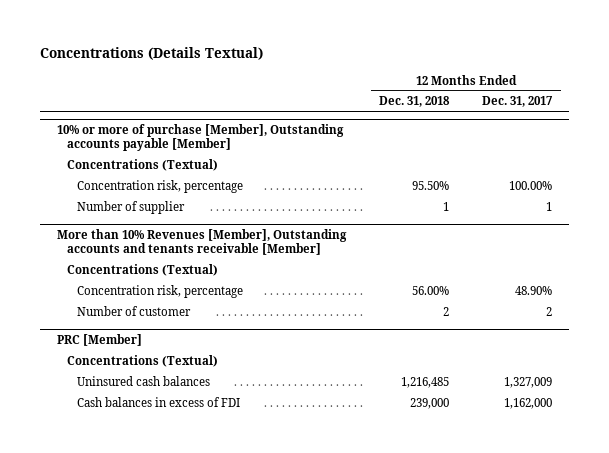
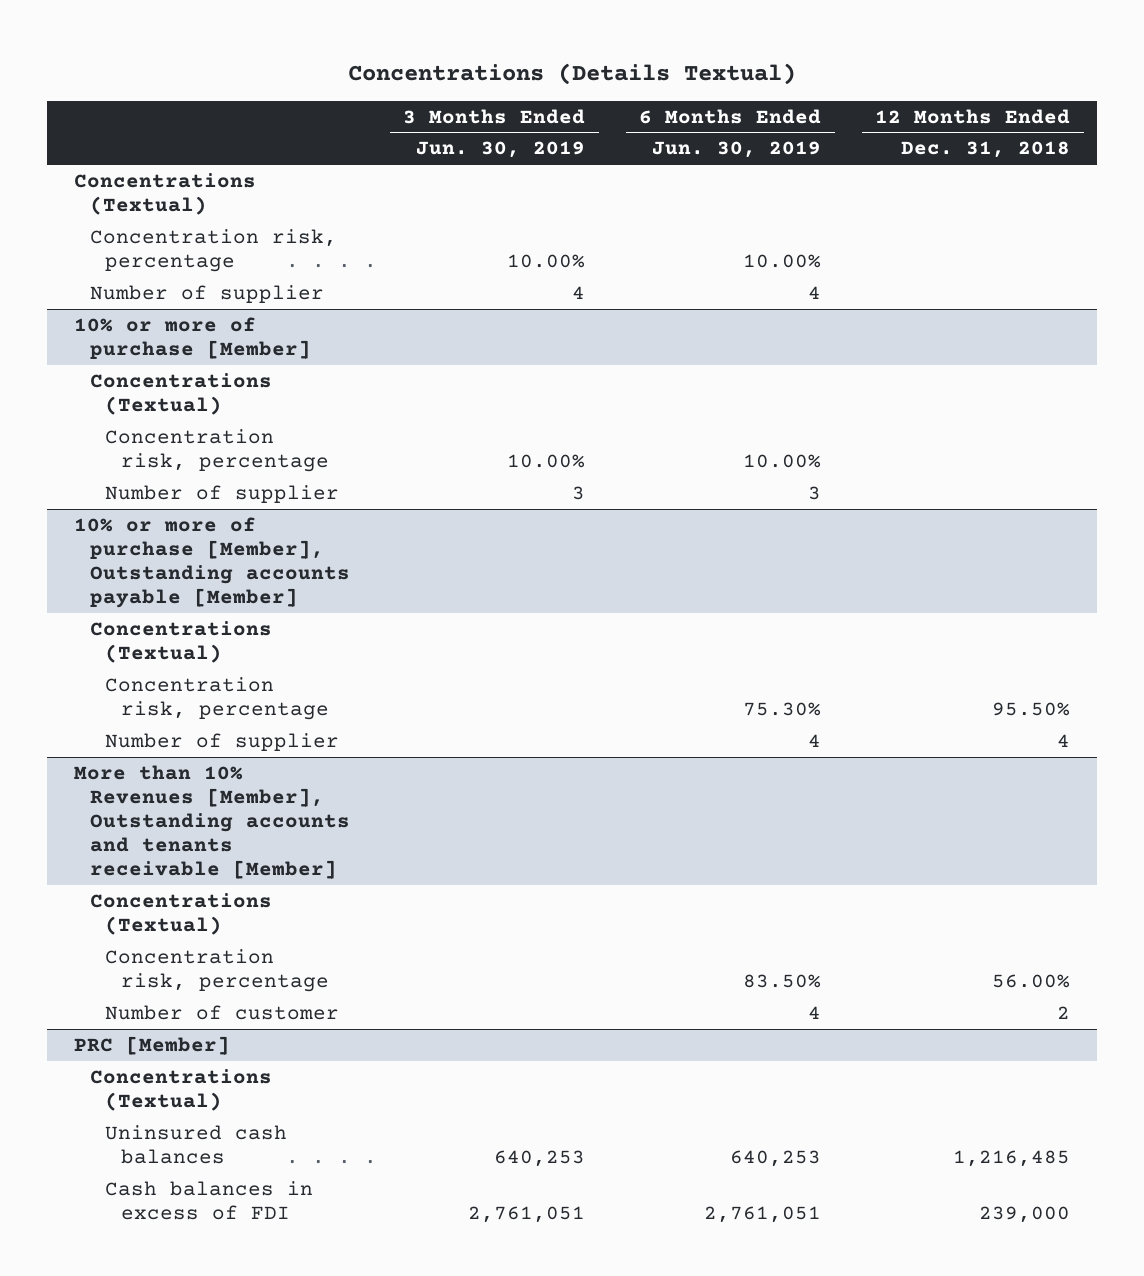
- | 12 Months Ended Dec. 31, 2018 | 12 Months Ended Dec. 31, 2017
+ | 3 Months Ended Jun. 30, 2019 | 6 Months Ended Jun. 30, 2019 | 12 Months Ended Dec. 31, 2018
+ Concentrations (Textual)
+ Concentration risk, percentage | 10.00% | 10.00% |
+ Number of supplier | 4 | 4 |
+ 10% or more of purchase [Member]
+ Concentrations (Textual)
+ Concentration risk, percentage | 10.00% | 10.00% |
+ Number of supplier | 3 | 3 |
@ 10% or more of purchase [Member], Outstanding accounts payable [Member]
- Number of supplier | 1 | 1
+ Number of supplier | | 4 | 4

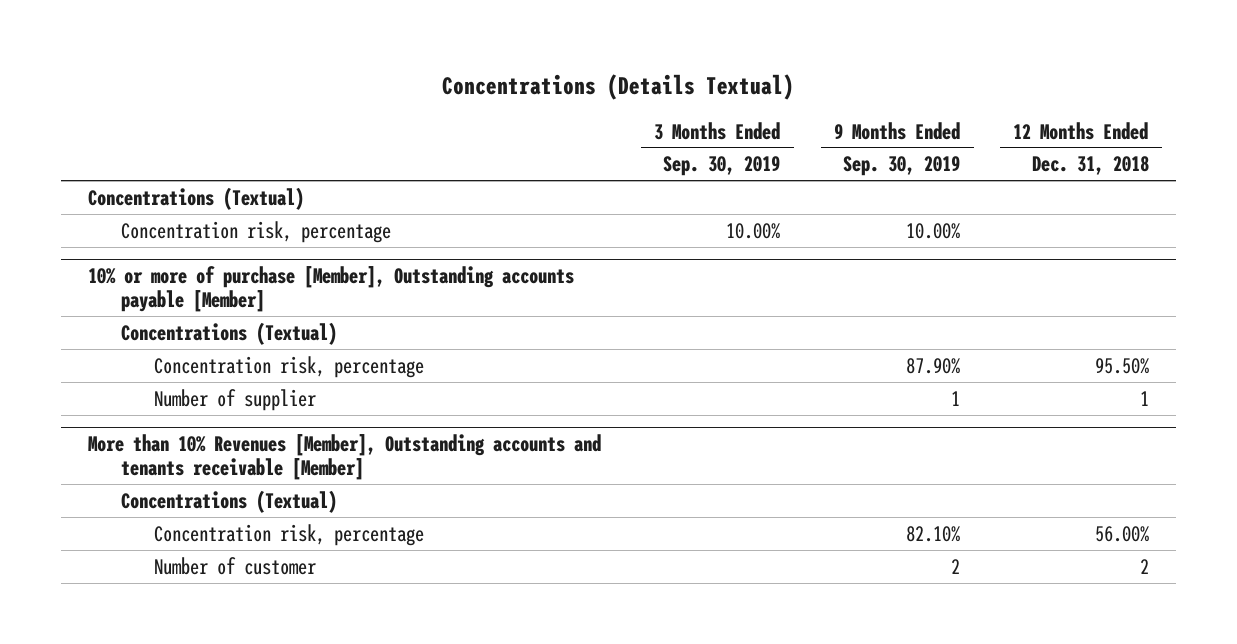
- | 3 Months Ended Jun. 30, 2019 | 6 Months Ended Jun. 30, 2019 | 12 Months Ended Dec. 31, 2018
+ | 3 Months Ended Sep. 30, 2019 | 9 Months Ended Sep. 30, 2019 | 12 Months Ended Dec. 31, 2018
- Number of supplier | 4 | 4 |
- 10% or more of purchase [Member]
- Concentrations (Textual)
- Concentration risk, percentage | 10.00% | 10.00% |
- Number of supplier | 3 | 3 |
@ 10% or more of purchase [Member], Outstanding accounts payable [Member]
- Number of supplier | | 4 | 4
+ Number of supplier | | 1 | 1
- PRC [Member]
- Concentrations (Textual)
- Uninsured cash balances | 640,253 | 640,253 | 1,216,485
- Cash balances in excess of FDI | 2,761,051 | 2,761,051 | 239,000

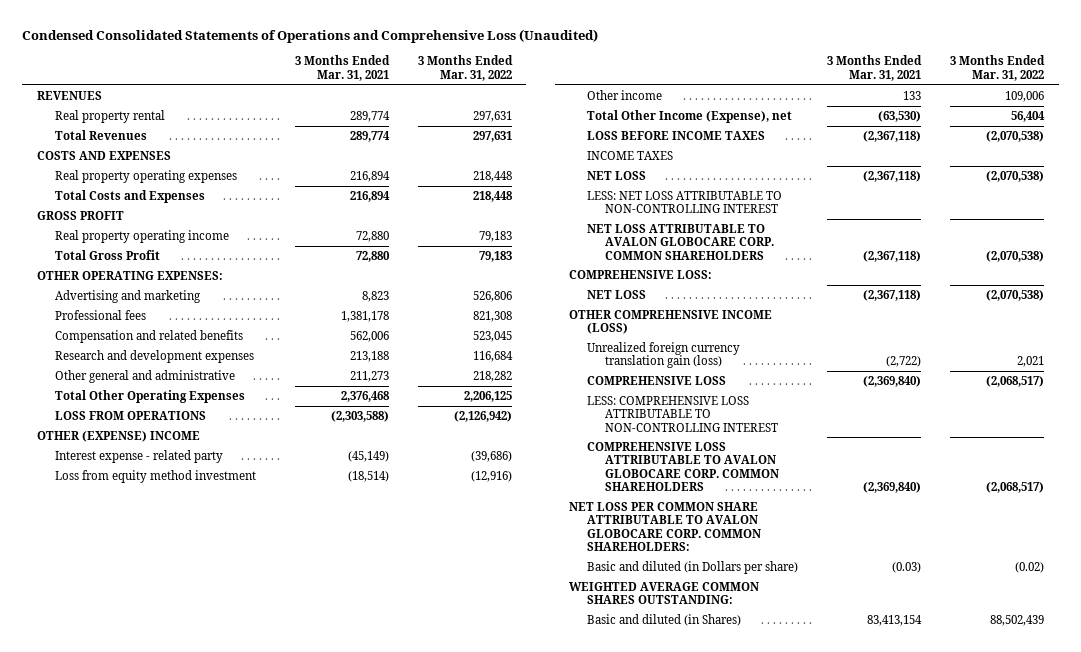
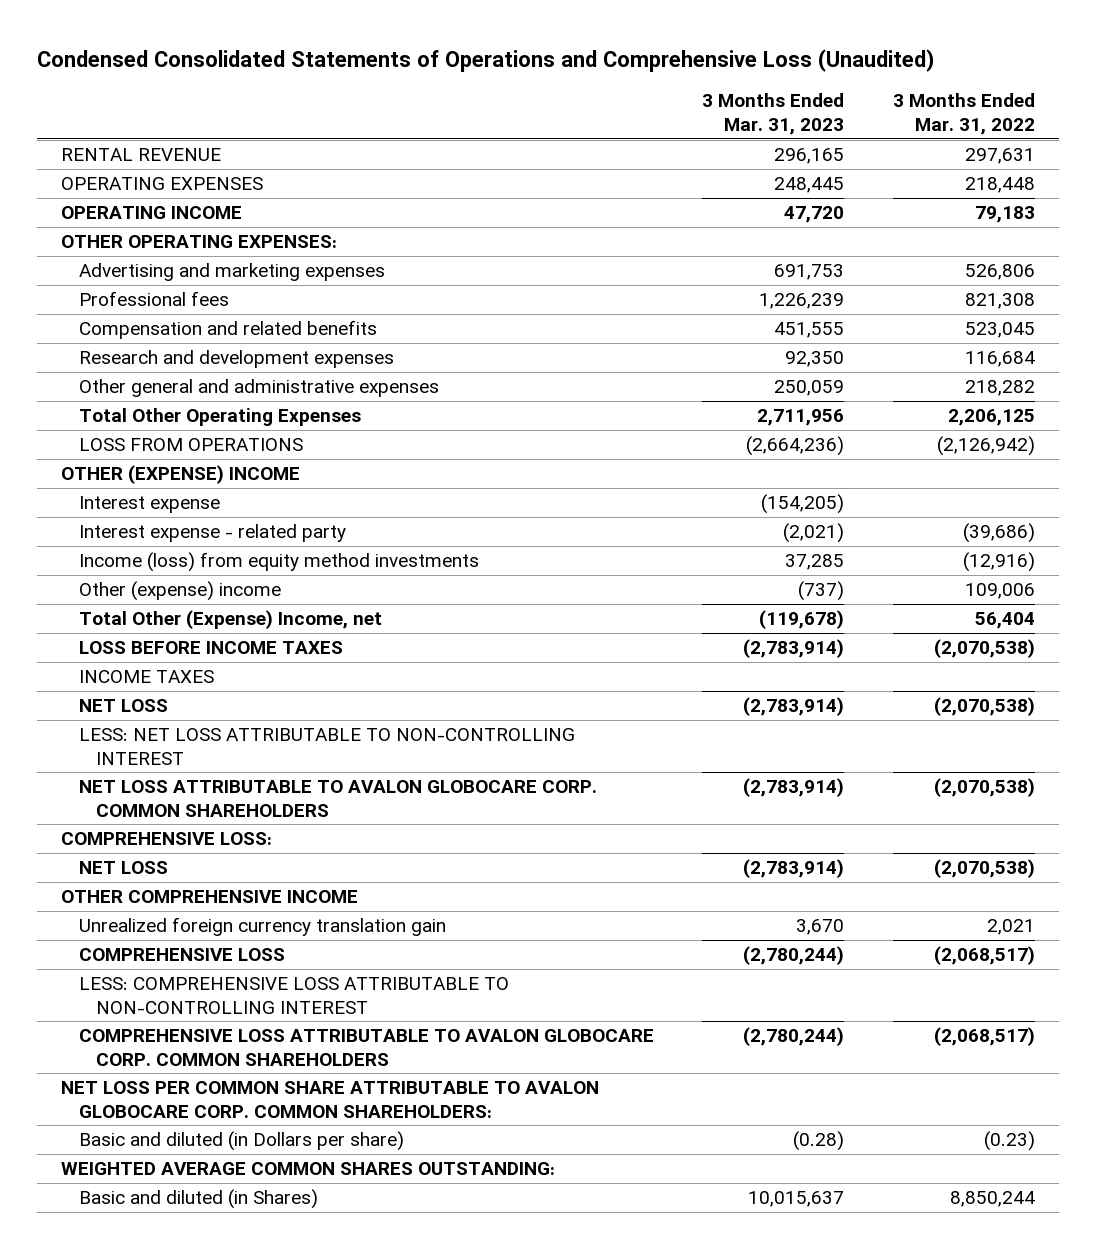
- | 3 Months Ended Mar. 31, 2021 | 3 Months Ended Mar. 31, 2022
+ | 3 Months Ended Mar. 31, 2023 | 3 Months Ended Mar. 31, 2022
- REVENUES
- Real property rental | 289,774 | 297,631
- Total Revenues | 289,774 | 297,631
- COSTS AND EXPENSES
- Real property operating expenses | 216,894 | 218,448
- Total Costs and Expenses | 216,894 | 218,448
- GROSS PROFIT
- Real property operating income | 72,880 | 79,183
- Total Gross Profit | 72,880 | 79,183
+ RENTAL REVENUE | 296,165 | 297,631
+ OPERATING EXPENSES | 248,445 | 218,448
+ OPERATING INCOME | 47,720 | 79,183
- Advertising and marketing | 8,823 | 526,806
+ Advertising and marketing expenses | 691,753 | 526,806
- Other general and administrative | 211,273 | 218,282
+ Other general and administrative expenses | 250,059 | 218,282
+ Interest expense | (154,205) |
- Loss from equity method investment | (18,514) | (12,916)
- Other income | 133 | 109,006
- Total Other Income (Expense), net | (63,530) | 56,404
+ Income (loss) from equity method investments | 37,285 | (12,916)
+ Other (expense) income | (737) | 109,006
+ Total Other (Expense) Income, net | (119,678) | 56,404
- OTHER COMPREHENSIVE INCOME (LOSS)
- Unrealized foreign currency translation gain (loss) | (2,722) | 2,021
+ OTHER COMPREHENSIVE INCOME
+ Unrealized foreign currency translation gain | 3,670 | 2,021
- Basic and diluted (in Dollars per share) | (0.03) | (0.02)
+ Basic and diluted (in Dollars per share) | (0.28) | (0.23)
- Basic and diluted (in Shares) | 83,413,154 | 88,502,439
+ Basic and diluted (in Shares) | 10,015,637 | 8,850,244

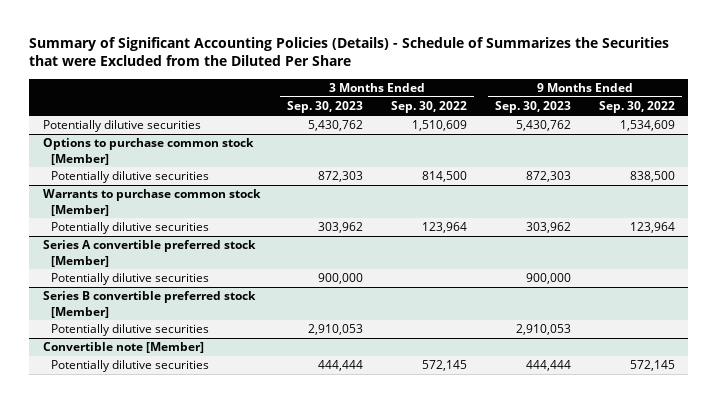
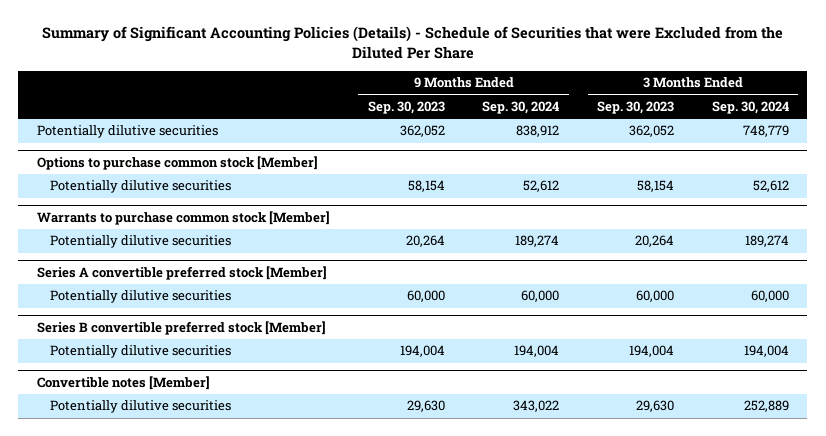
- Summary of Significant Accounting Policies (Details) - Schedule of Summarizes the Securities that were Excluded from the Diluted Per Share
+ Summary of Significant Accounting Policies (Details) - Schedule of Securities that were Excluded from the Diluted Per Share
- | 3 Months Ended Sep. 30, 2023 | 3 Months Ended Sep. 30, 2022 | 9 Months Ended Sep. 30, 2023 | 9 Months Ended Sep. 30, 2022
+ | 9 Months Ended Sep. 30, 2023 | 9 Months Ended Sep. 30, 2024 | 3 Months Ended Sep. 30, 2023 | 3 Months Ended Sep. 30, 2024
- Potentially dilutive securities | 5,430,762 | 1,510,609 | 5,430,762 | 1,534,609
+ Potentially dilutive securities | 362,052 | 838,912 | 362,052 | 748,779
@ Options to purchase common stock [Member]
- Potentially dilutive securities | 872,303 | 814,500 | 872,303 | 838,500
+ Potentially dilutive securities | 58,154 | 52,612 | 58,154 | 52,612
@ Warrants to purchase common stock [Member]
- Potentially dilutive securities | 303,962 | 123,964 | 303,962 | 123,964
+ Potentially dilutive securities | 20,264 | 189,274 | 20,264 | 189,274
@ Series A convertible preferred stock [Member]
- Potentially dilutive securities | 900,000 | | 900,000 |
+ Potentially dilutive securities | 60,000 | 60,000 | 60,000 | 60,000
@ Series B convertible preferred stock [Member]
- Potentially dilutive securities | 2,910,053 | | 2,910,053 |
- Convertible note [Member]
- Potentially dilutive securities | 444,444 | 572,145 | 444,444 | 572,145
@ Series B convertible preferred stock [Member]
+ Potentially dilutive securities | 194,004 | 194,004 | 194,004 | 194,004
+ Convertible notes [Member]
+ Potentially dilutive securities | 29,630 | 343,022 | 29,630 | 252,889

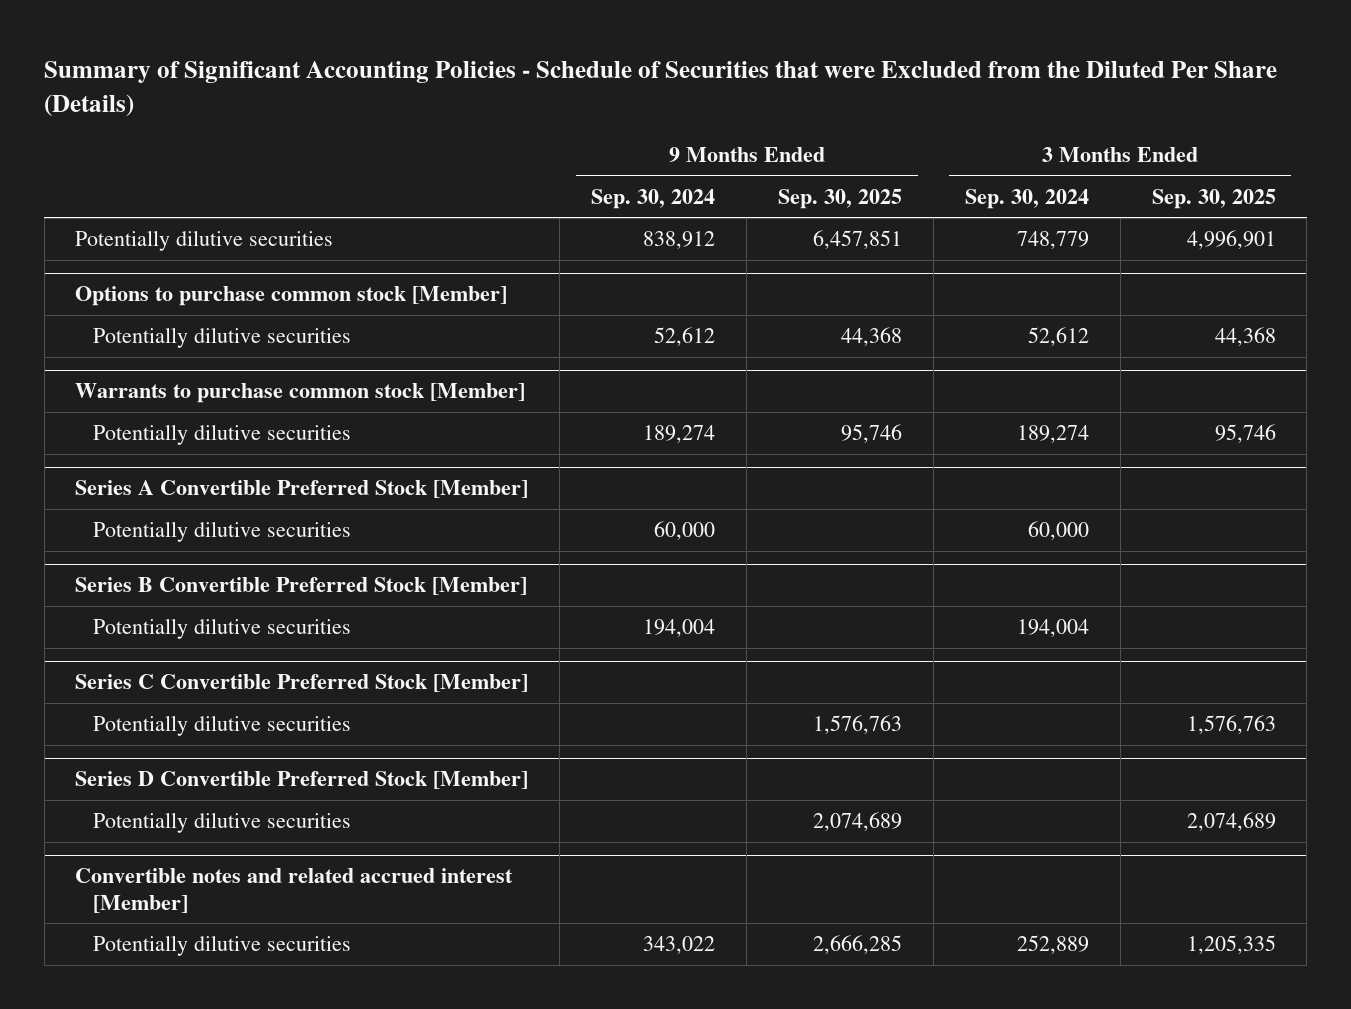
- Summary of Significant Accounting Policies (Details) - Schedule of Securities that were Excluded from the Diluted Per Share
+ Summary of Significant Accounting Policies - Schedule of Securities that were Excluded from the Diluted Per Share (Details)
- | 9 Months Ended Sep. 30, 2023 | 9 Months Ended Sep. 30, 2024 | 3 Months Ended Sep. 30, 2023 | 3 Months Ended Sep. 30, 2024
+ | 9 Months Ended Sep. 30, 2024 | 9 Months Ended Sep. 30, 2025 | 3 Months Ended Sep. 30, 2024 | 3 Months Ended Sep. 30, 2025
- Series A convertible preferred stock [Member]
+ Series A Convertible Preferred Stock [Member]
- Series B convertible preferred stock [Member]
+ Series B Convertible Preferred Stock [Member]
- Convertible notes [Member]
+ Series C Convertible Preferred Stock [Member]
+ Potentially dilutive securities | | 1,576,763 | | 1,576,763
+ Series D Convertible Preferred Stock [Member]
+ Potentially dilutive securities | | 2,074,689 | | 2,074,689
+ Convertible notes and related accrued interest [Member]

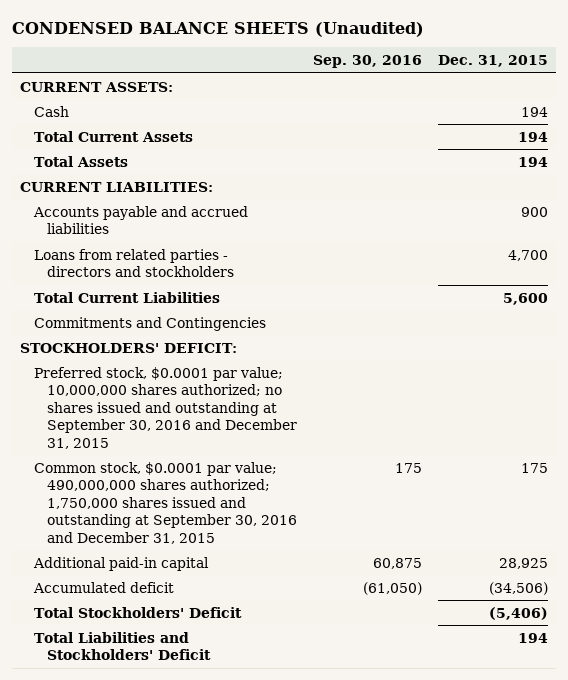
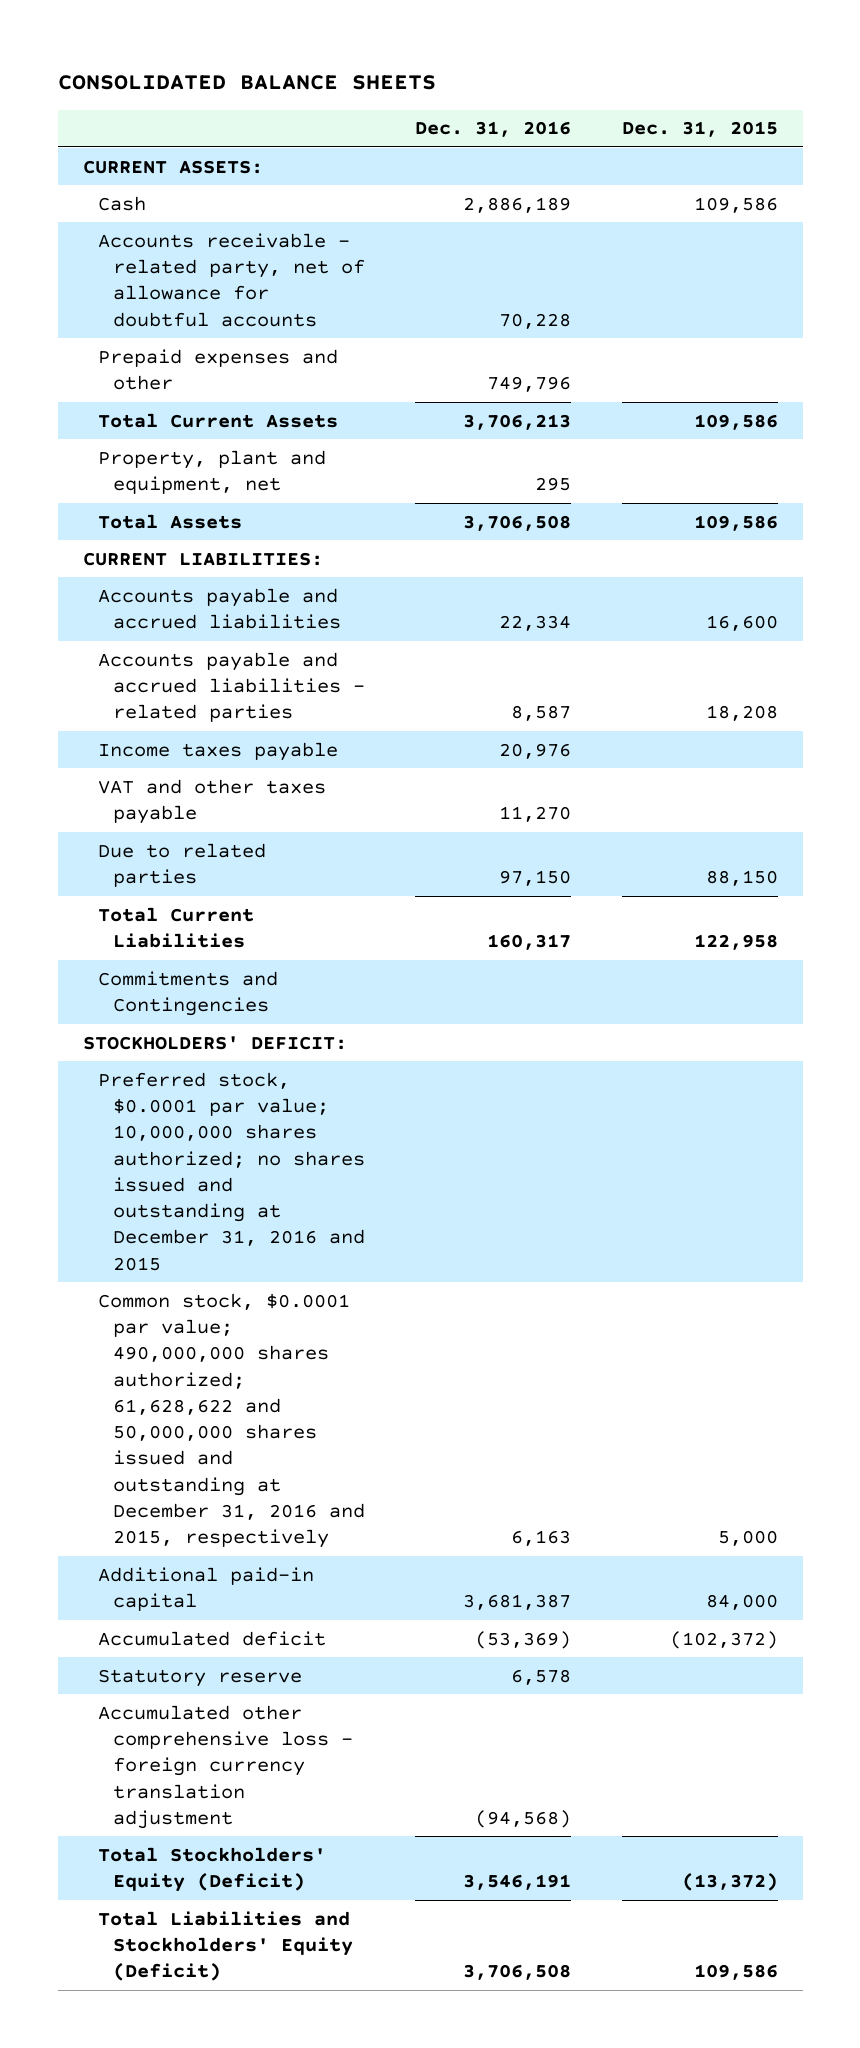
- CONDENSED BALANCE SHEETS (Unaudited)
+ CONSOLIDATED BALANCE SHEETS
- | Sep. 30, 2016 | Dec. 31, 2015
+ | Dec. 31, 2016 | Dec. 31, 2015
- Cash | | 194
- Total Current Assets | | 194
- Total Assets | | 194
+ Cash | 2,886,189 | 109,586
+ Accounts receivable - related party, net of allowance for doubtful accounts | 70,228 |
+ Prepaid expenses and other | 749,796 |
+ Total Current Assets | 3,706,213 | 109,586
+ Property, plant and equipment, net | 295 |
+ Total Assets | 3,706,508 | 109,586
- Accounts payable and accrued liabilities | | 900
- Loans from related parties - directors and stockholders | | 4,700
- Total Current Liabilities | | 5,600
+ Accounts payable and accrued liabilities | 22,334 | 16,600
+ Accounts payable and accrued liabilities - related parties | 8,587 | 18,208
+ Income taxes payable | 20,976 |
+ VAT and other taxes payable | 11,270 |
+ Due to related parties | 97,150 | 88,150
+ Total Current Liabilities | 160,317 | 122,958
- Preferred stock, $0.0001 par value; 10,000,000 shares authorized; no shares issued and outstanding at September 30, 2016 and December 31, 2015
- Common stock, $0.0001 par value; 490,000,000 shares authorized; 1,750,000 shares issued and outstanding at September 30, 2016 and December 31, 2015 | 175 | 175
- Additional paid-in capital | 60,875 | 28,925
- Accumulated deficit | (61,050) | (34,506)
- Total Stockholders' Deficit | | (5,406)
- Total Liabilities and Stockholders' Deficit | | 194
+ Preferred stock, $0.0001 par value; 10,000,000 shares authorized; no shares issued and outstanding at December 31, 2016 and 2015
+ Common stock, $0.0001 par value; 490,000,000 shares authorized; 61,628,622 and 50,000,000 shares issued and outstanding at December 31, 2016 and 2015, respectively | 6,163 | 5,000
+ Additional paid-in capital | 3,681,387 | 84,000
+ Accumulated deficit | (53,369) | (102,372)
+ Statutory reserve | 6,578 |
+ Accumulated other comprehensive loss - foreign currency translation adjustment | (94,568) |
+ Total Stockholders' Equity (Deficit) | 3,546,191 | (13,372)
+ Total Liabilities and Stockholders' Equity (Deficit) | 3,706,508 | 109,586

